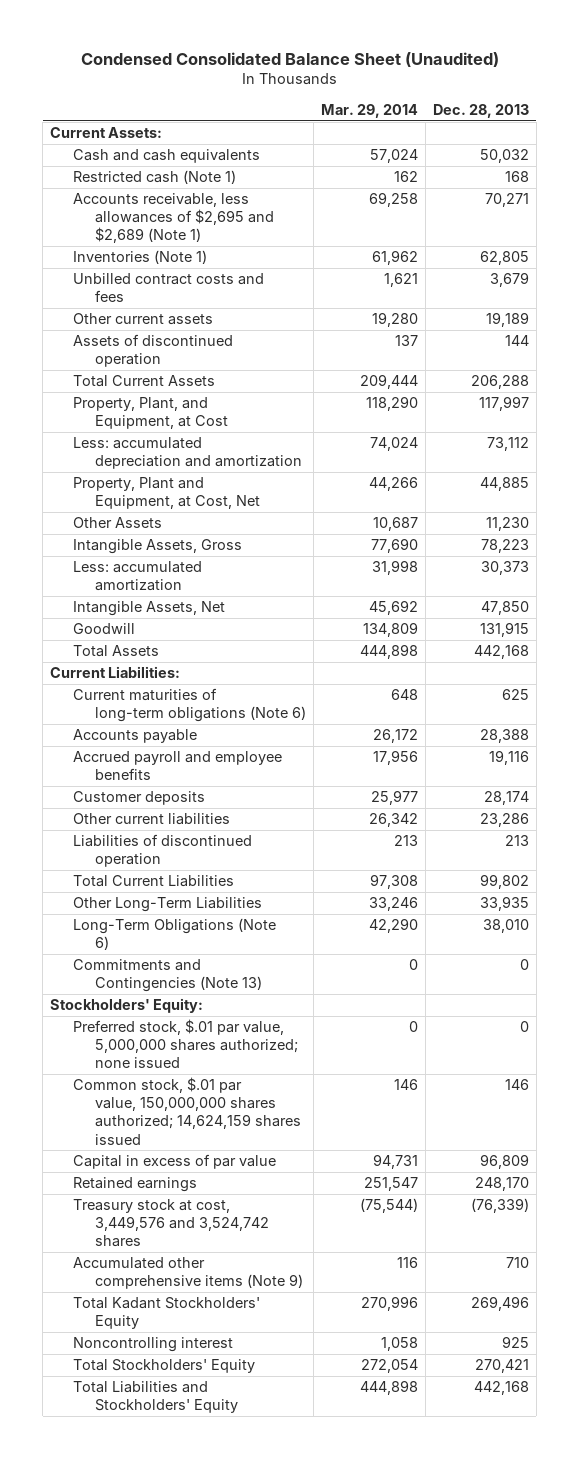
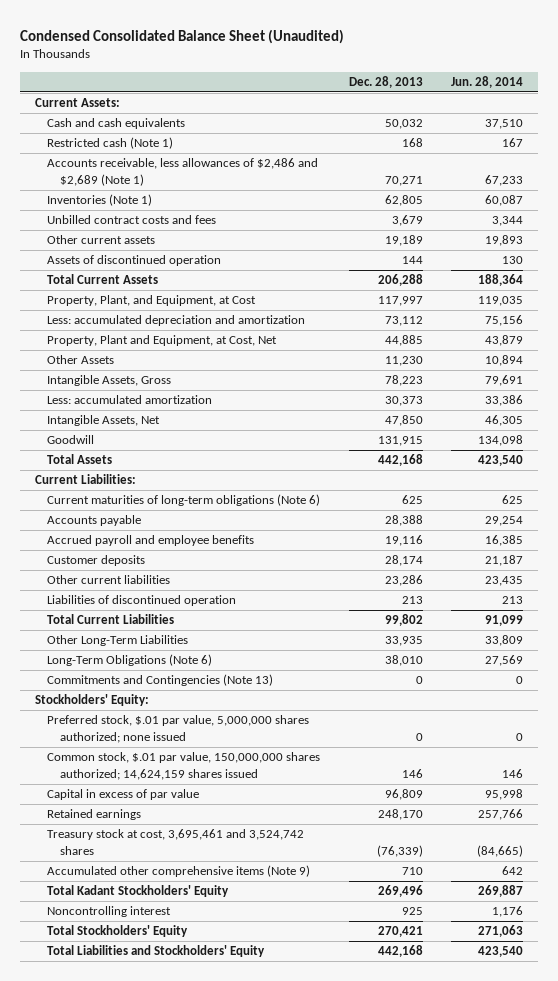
- | Mar. 29, 2014 | Dec. 28, 2013
+ | Dec. 28, 2013 | Jun. 28, 2014
- Accounts receivable, less allowances of $2,695 and $2,689 (Note 1) | 69,258 | 70,271
+ Accounts receivable, less allowances of $2,486 and $2,689 (Note 1) | 70,271 | 67,233
- Treasury stock at cost, 3,449,576 and 3,524,742 shares | (75,544) | (76,339)
+ Treasury stock at cost, 3,695,461 and 3,524,742 shares | (76,339) | (84,665)

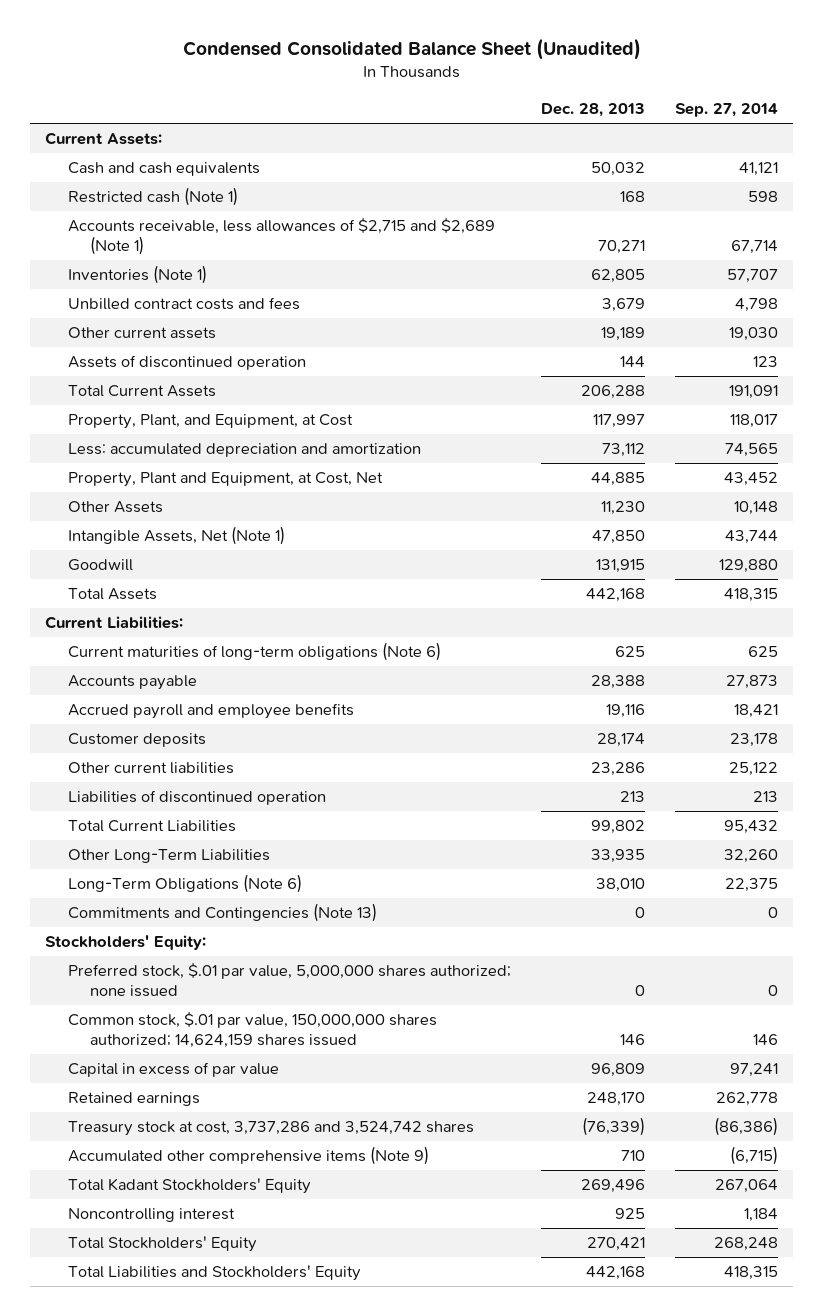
- | Dec. 28, 2013 | Jun. 28, 2014
+ | Dec. 28, 2013 | Sep. 27, 2014
- Accounts receivable, less allowances of $2,486 and $2,689 (Note 1) | 70,271 | 67,233
+ Accounts receivable, less allowances of $2,715 and $2,689 (Note 1) | 70,271 | 67,714
- Intangible Assets, Gross | 78,223 | 79,691
- Less: accumulated amortization | 30,373 | 33,386
- Intangible Assets, Net | 47,850 | 46,305
+ Intangible Assets, Net (Note 1) | 47,850 | 43,744
- Treasury stock at cost, 3,695,461 and 3,524,742 shares | (76,339) | (84,665)
+ Treasury stock at cost, 3,737,286 and 3,524,742 shares | (76,339) | (86,386)

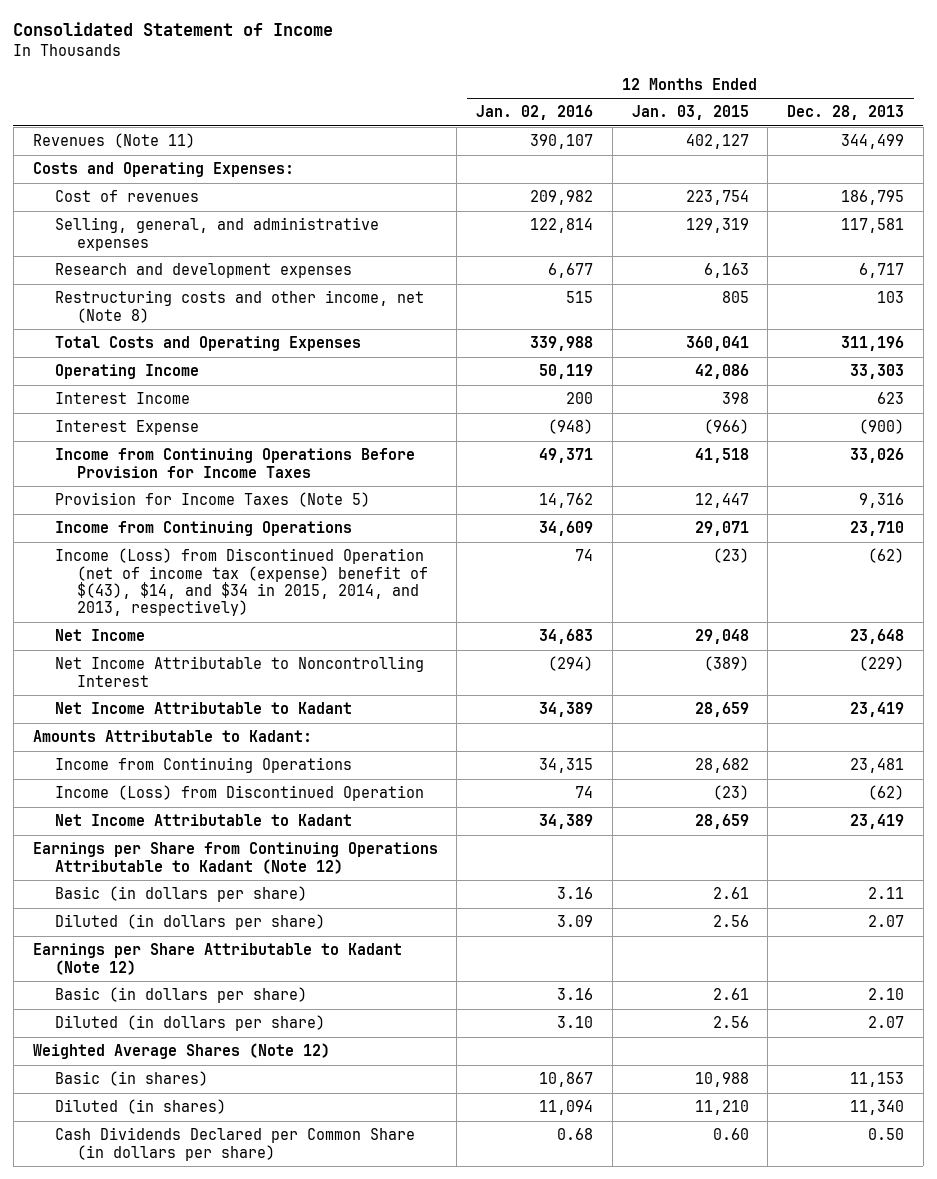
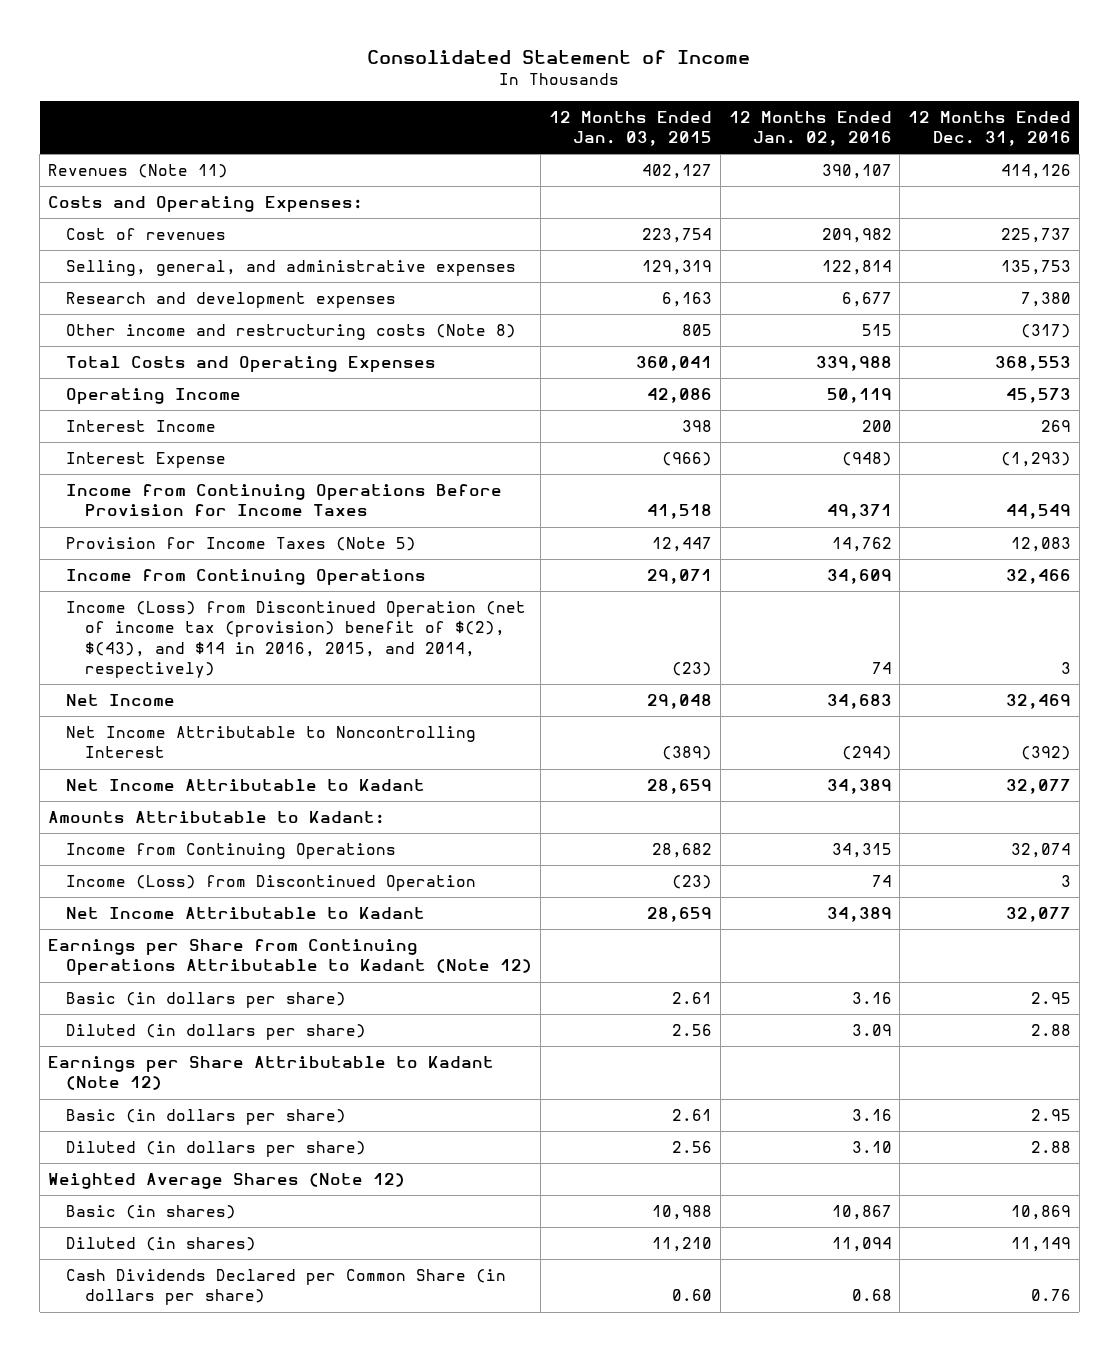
- | 12 Months Ended Jan. 02, 2016 | 12 Months Ended Jan. 03, 2015 | 12 Months Ended Dec. 28, 2013
+ | 12 Months Ended Jan. 03, 2015 | 12 Months Ended Jan. 02, 2016 | 12 Months Ended Dec. 31, 2016
- Restructuring costs and other income, net (Note 8) | 515 | 805 | 103
+ Other income and restructuring costs (Note 8) | 805 | 515 | (317)
- Income (Loss) from Discontinued Operation (net of income tax (expense) benefit of $(43), $14, and $34 in 2015, 2014, and 2013, respectively) | 74 | (23) | (62)
+ Income (Loss) from Discontinued Operation (net of income tax (provision) benefit of $(2), $(43), and $14 in 2016, 2015, and 2014, respectively) | (23) | 74 | 3

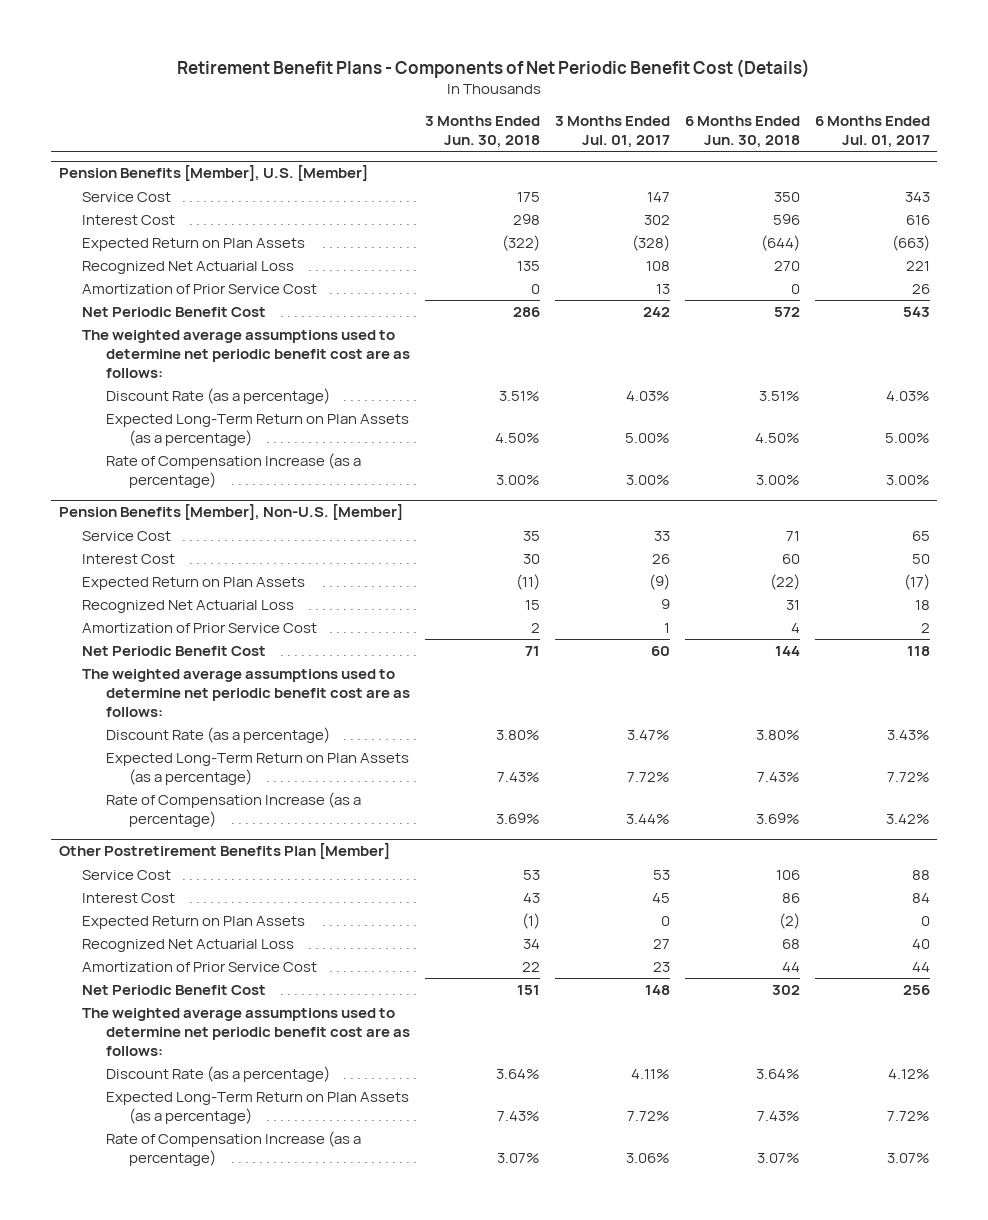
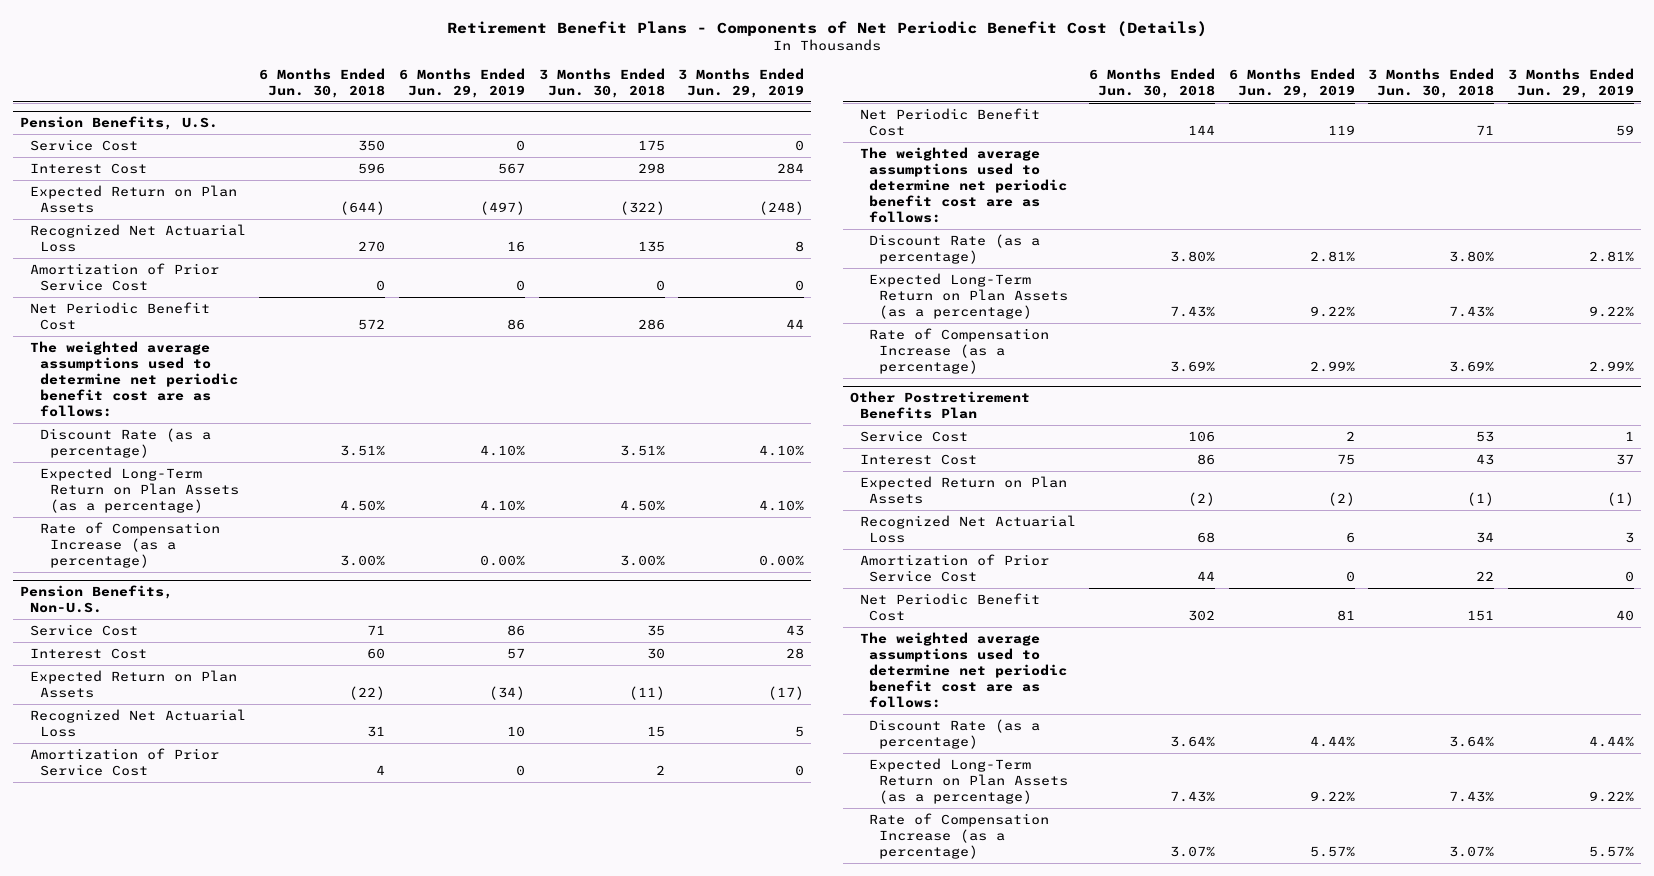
- | 3 Months Ended Jun. 30, 2018 | 3 Months Ended Jul. 01, 2017 | 6 Months Ended Jun. 30, 2018 | 6 Months Ended Jul. 01, 2017
+ | 6 Months Ended Jun. 30, 2018 | 6 Months Ended Jun. 29, 2019 | 3 Months Ended Jun. 30, 2018 | 3 Months Ended Jun. 29, 2019
- Pension Benefits [Member], U.S. [Member]
+ Pension Benefits, U.S.
- Pension Benefits [Member], Non-U.S. [Member]
+ Pension Benefits, Non-U.S.
- Other Postretirement Benefits Plan [Member]
+ Other Postretirement Benefits Plan

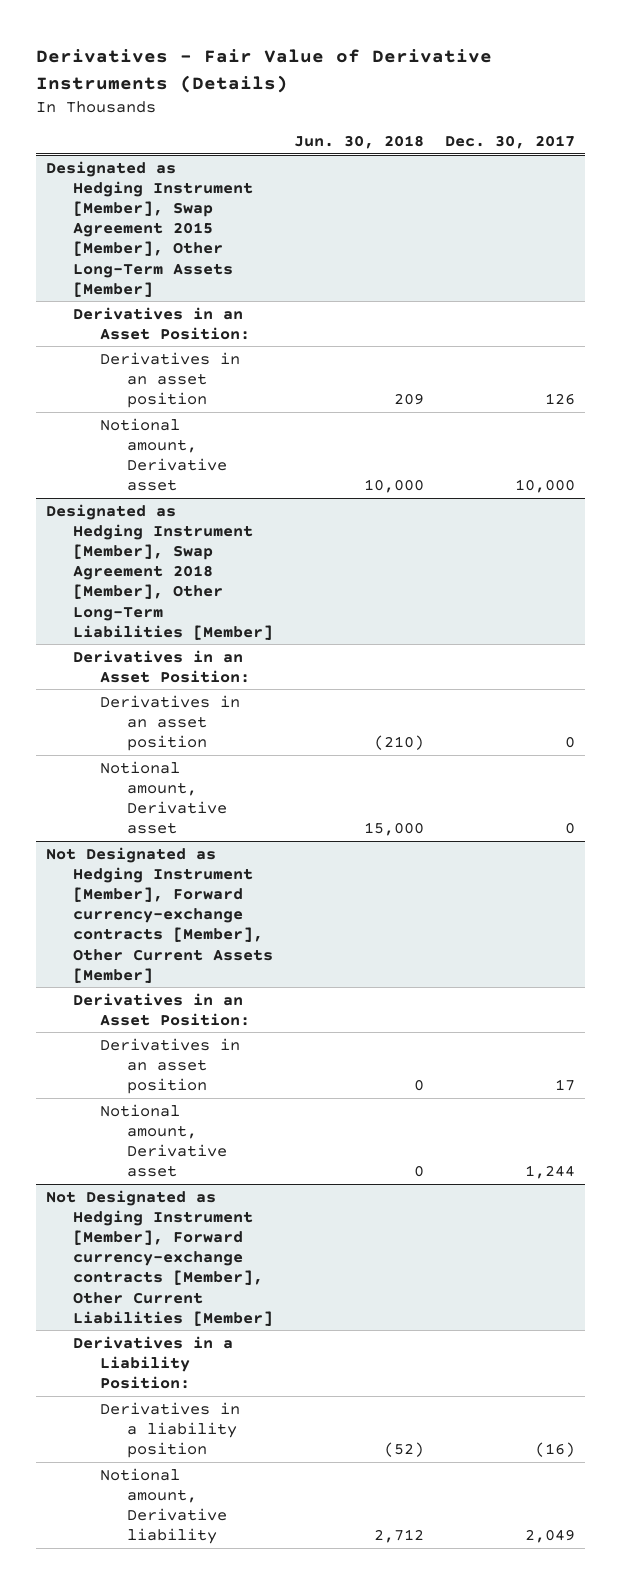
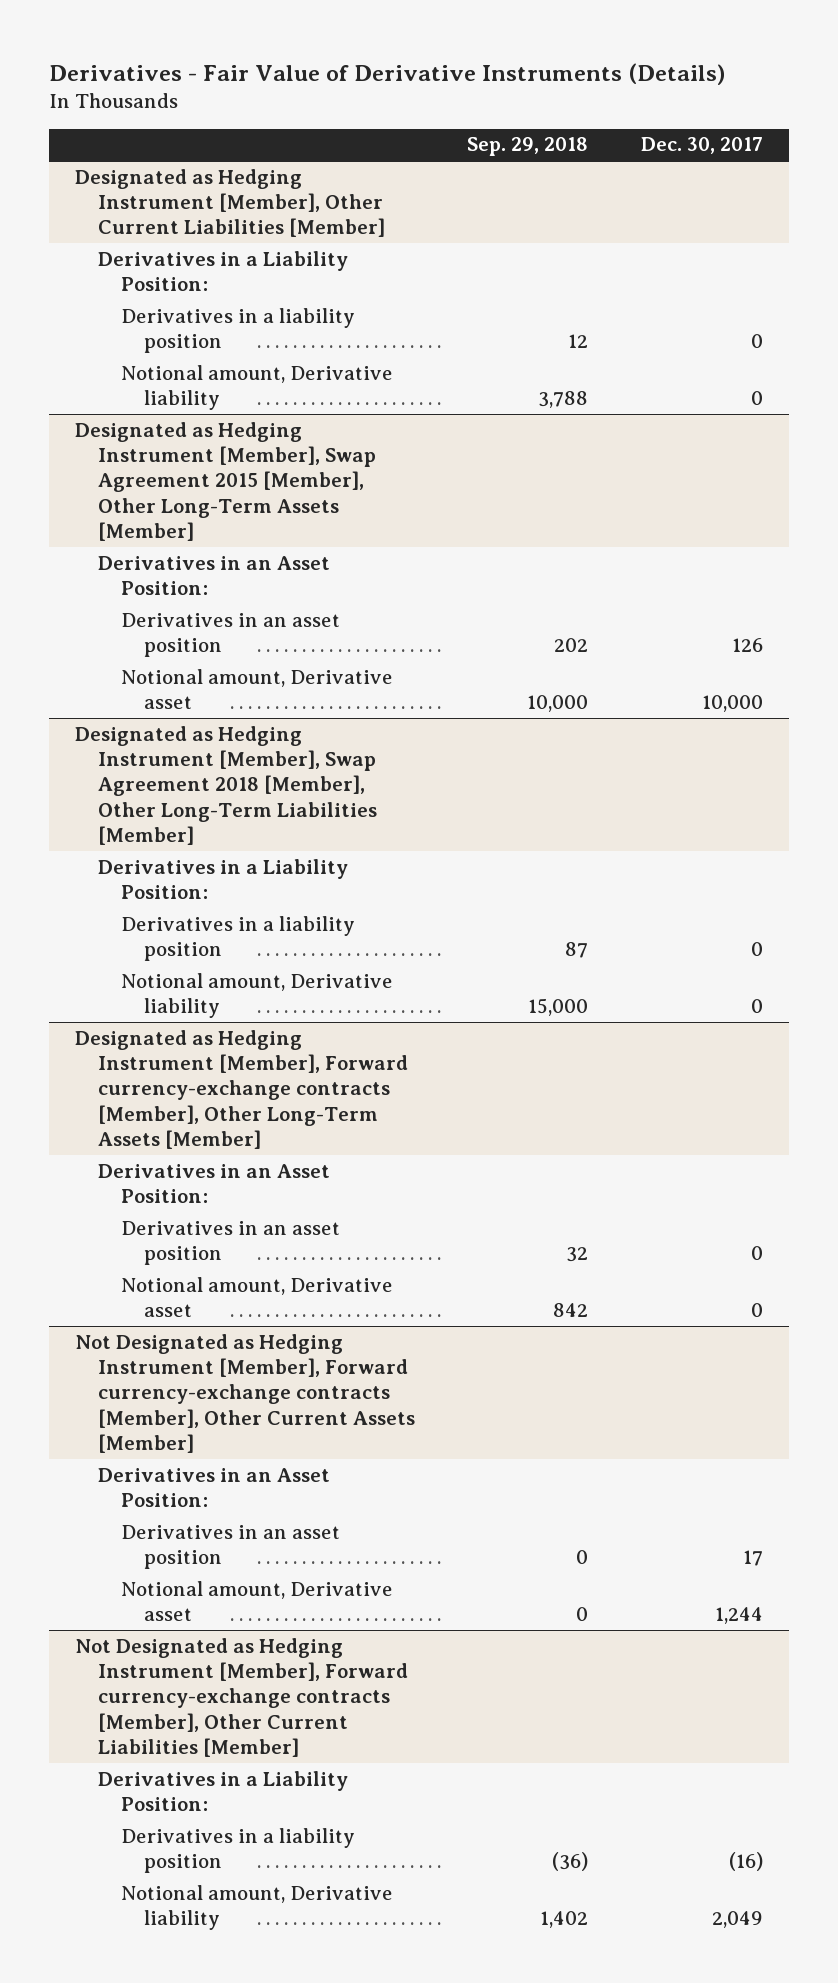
- | Jun. 30, 2018 | Dec. 30, 2017
+ | Sep. 29, 2018 | Dec. 30, 2017
+ Designated as Hedging Instrument [Member], Other Current Liabilities [Member]
+ Derivatives in a Liability Position:
+ Derivatives in a liability position | 12 | 0
+ Notional amount, Derivative liability | 3,788 | 0
@ Designated as Hedging Instrument [Member], Swap Agreement 2018 [Member], Other Long-Term Liabilities [Member]
+ Derivatives in a Liability Position:
+ Derivatives in a liability position | 87 | 0
+ Notional amount, Derivative liability | 15,000 | 0
+ Designated as Hedging Instrument [Member], Forward currency-exchange contracts [Member], Other Long-Term Assets [Member]

